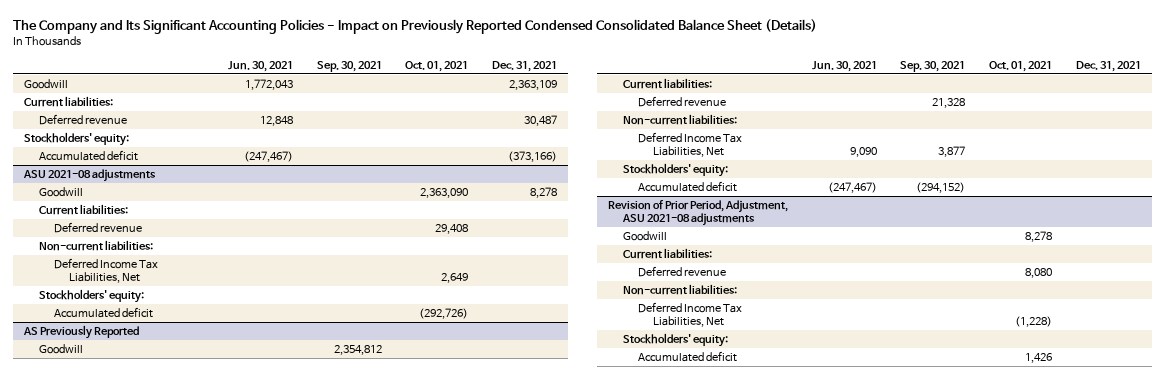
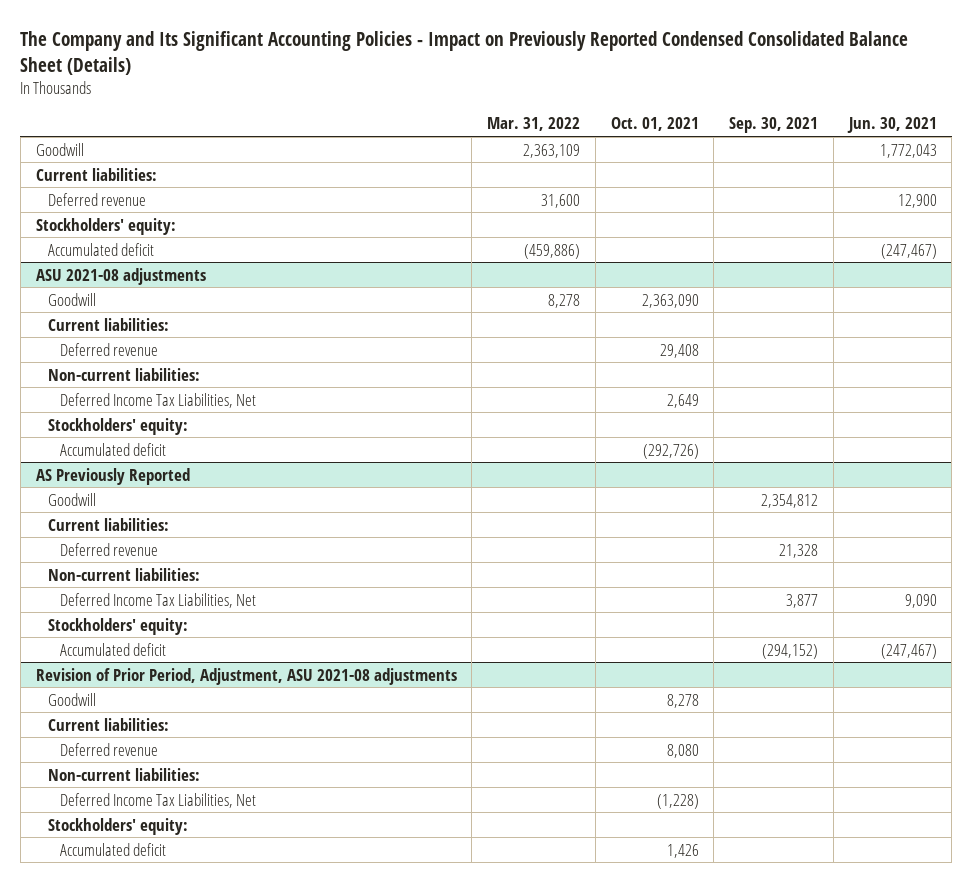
- | Jun. 30, 2021 | Sep. 30, 2021 | Oct. 01, 2021 | Dec. 31, 2021
+ | Mar. 31, 2022 | Oct. 01, 2021 | Sep. 30, 2021 | Jun. 30, 2021
- Deferred revenue | 12,848 | | | 30,487
+ Deferred revenue | 31,600 | | | 12,900

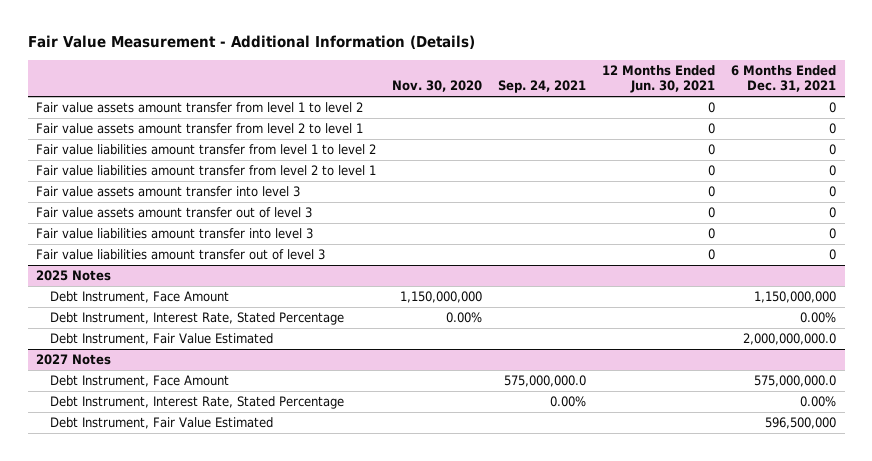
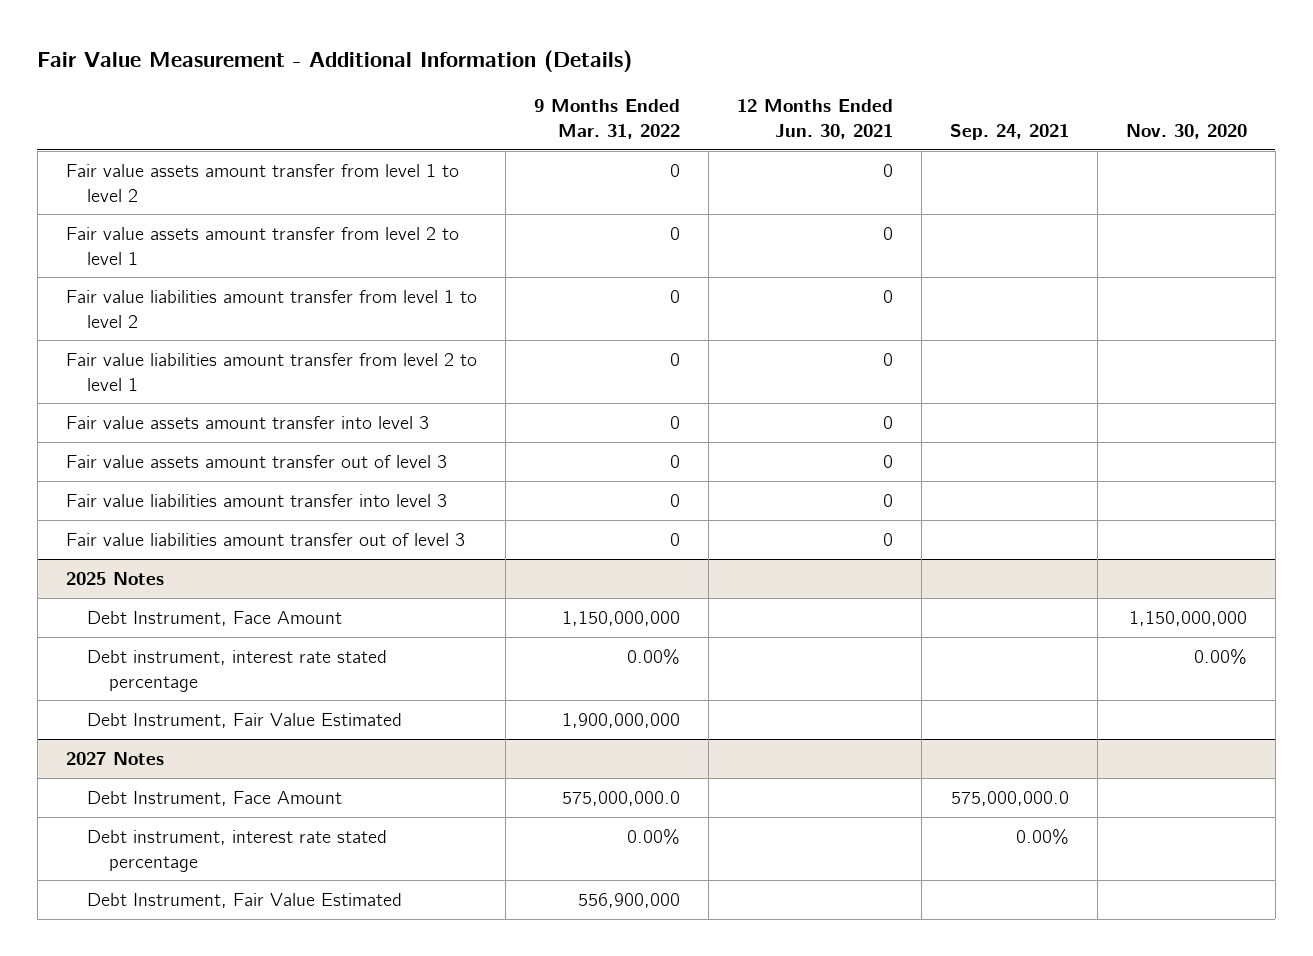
- | Nov. 30, 2020 | Sep. 24, 2021 | 12 Months Ended Jun. 30, 2021 | 6 Months Ended Dec. 31, 2021
+ | 9 Months Ended Mar. 31, 2022 | 12 Months Ended Jun. 30, 2021 | Sep. 24, 2021 | Nov. 30, 2020
@ 2025 Notes
- Debt Instrument, Interest Rate, Stated Percentage | 0.00% | | | 0.00%
+ Debt instrument, interest rate stated percentage | 0.00% | | | 0.00%
@ 2027 Notes
- Debt Instrument, Interest Rate, Stated Percentage | | 0.00% | | 0.00%
+ Debt instrument, interest rate stated percentage | 0.00% | | 0.00% |

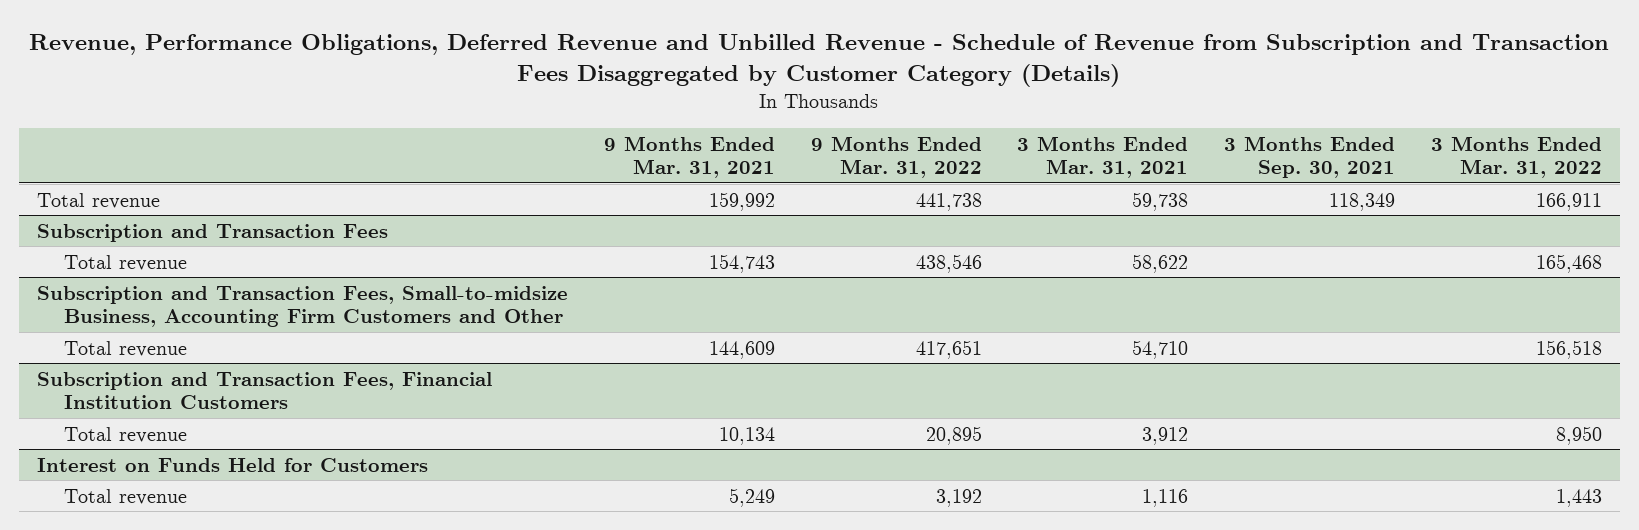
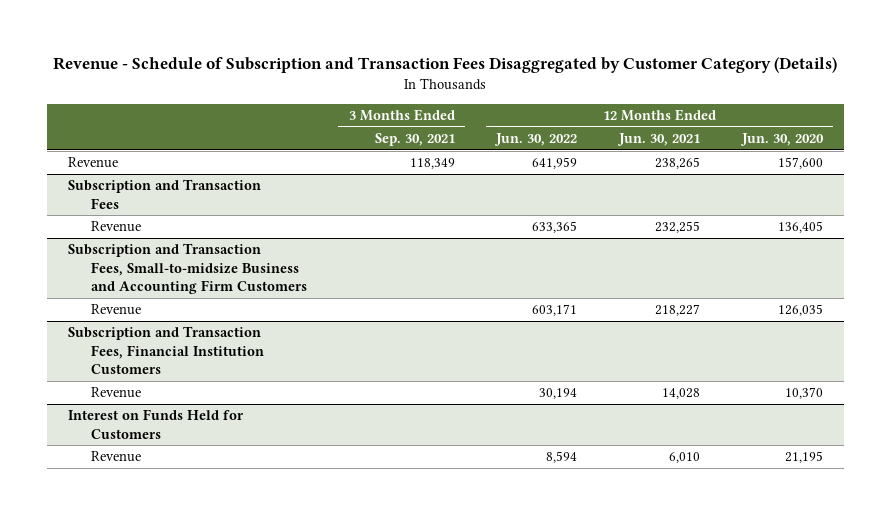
- Revenue, Performance Obligations, Deferred Revenue and Unbilled Revenue - Schedule of Revenue from Subscription and Transaction Fees Disaggregated by Customer Category (Details)
+ Revenue - Schedule of Subscription and Transaction Fees Disaggregated by Customer Category (Details)
- | 9 Months Ended Mar. 31, 2021 | 9 Months Ended Mar. 31, 2022 | 3 Months Ended Mar. 31, 2021 | 3 Months Ended Sep. 30, 2021 | 3 Months Ended Mar. 31, 2022
+ | 3 Months Ended Sep. 30, 2021 | 12 Months Ended Jun. 30, 2022 | 12 Months Ended Jun. 30, 2021 | 12 Months Ended Jun. 30, 2020
- Total revenue | 159,992 | 441,738 | 59,738 | 118,349 | 166,911
+ Revenue | 118,349 | 641,959 | 238,265 | 157,600
@ Subscription and Transaction Fees
- Total revenue | 154,743 | 438,546 | 58,622 | | 165,468
- Subscription and Transaction Fees, Small-to-midsize Business, Accounting Firm Customers and Other
- Total revenue | 144,609 | 417,651 | 54,710 | | 156,518
@ Subscription and Transaction Fees
+ Revenue | | 633,365 | 232,255 | 136,405
+ Subscription and Transaction Fees, Small-to-midsize Business and Accounting Firm Customers
+ Revenue | | 603,171 | 218,227 | 126,035
@ Subscription and Transaction Fees, Financial Institution Customers
- Total revenue | 10,134 | 20,895 | 3,912 | | 8,950
+ Revenue | | 30,194 | 14,028 | 10,370
@ Interest on Funds Held for Customers
- Total revenue | 5,249 | 3,192 | 1,116 | | 1,443
+ Revenue | | 8,594 | 6,010 | 21,195

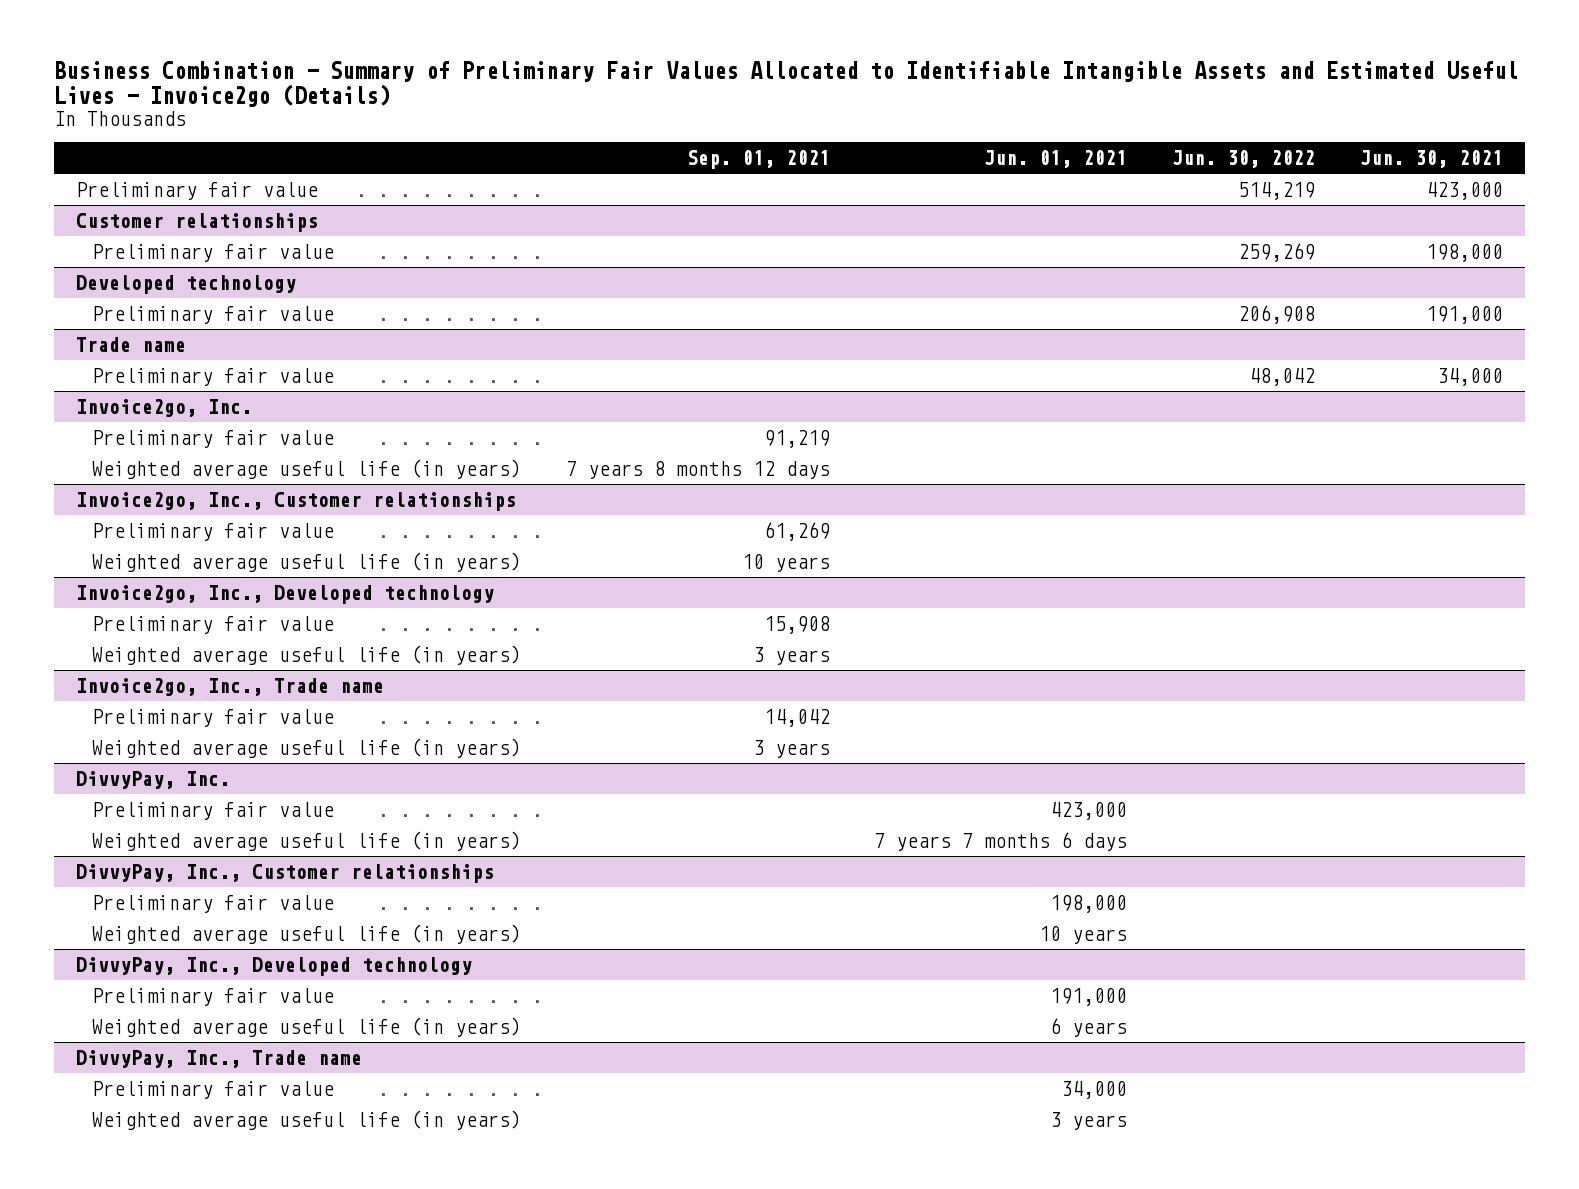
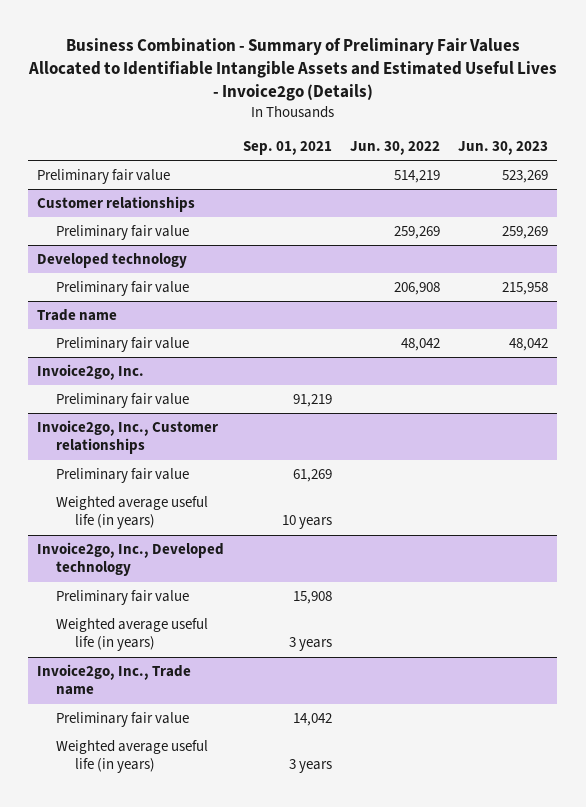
- | Sep. 01, 2021 | Jun. 01, 2021 | Jun. 30, 2022 | Jun. 30, 2021
+ | Sep. 01, 2021 | Jun. 30, 2022 | Jun. 30, 2023
@ Invoice2go, Inc.
- Weighted average useful life (in years) | 7 years 8 months 12 days | | |
- DivvyPay, Inc.
- Preliminary fair value | | 423,000 | |
- Weighted average useful life (in years) | | 7 years 7 months 6 days | |
- DivvyPay, Inc., Customer relationships
- Preliminary fair value | | 198,000 | |
- Weighted average useful life (in years) | | 10 years | |
- DivvyPay, Inc., Developed technology
- Preliminary fair value | | 191,000 | |
- Weighted average useful life (in years) | | 6 years | |
- DivvyPay, Inc., Trade name
- Preliminary fair value | | 34,000 | |
- Weighted average useful life (in years) | | 3 years | |

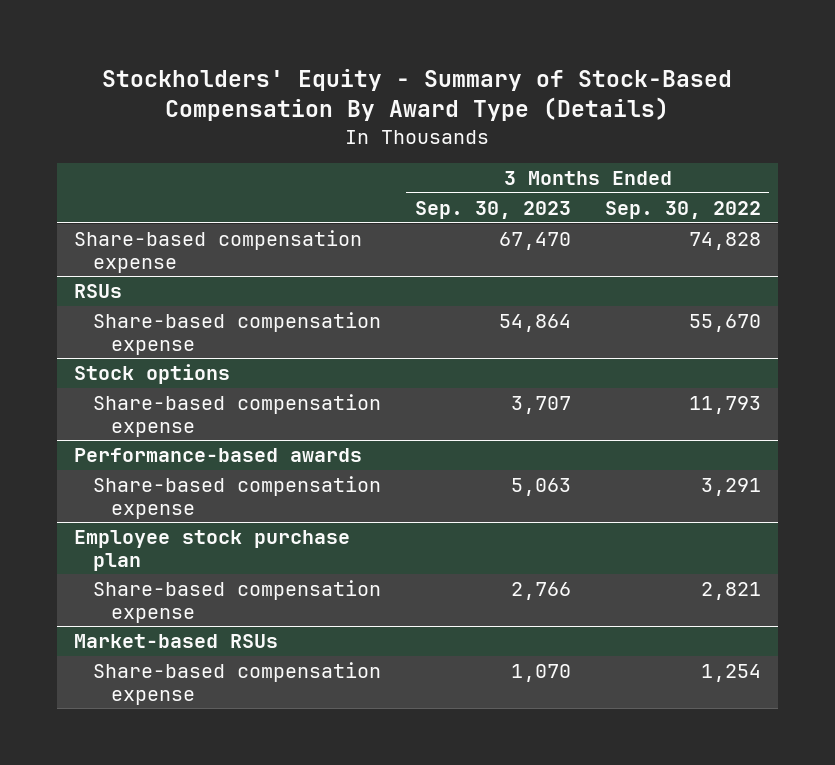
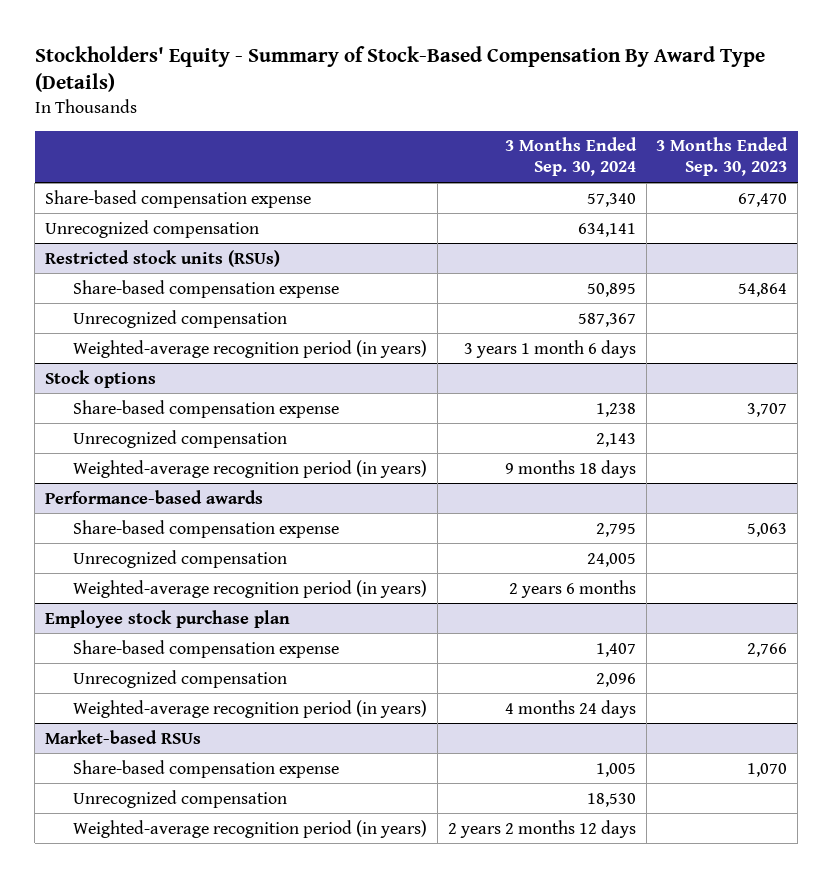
- | 3 Months Ended Sep. 30, 2023 | 3 Months Ended Sep. 30, 2022
+ | 3 Months Ended Sep. 30, 2024 | 3 Months Ended Sep. 30, 2023
- RSUs
+ Unrecognized compensation | 634,141 |
+ Restricted stock units (RSUs)
+ Unrecognized compensation | 587,367 |
+ Weighted-average recognition period (in years) | 3 years 1 month 6 days |
@ Stock options
+ Unrecognized compensation | 2,143 |
+ Weighted-average recognition period (in years) | 9 months 18 days |
@ Performance-based awards
+ Unrecognized compensation | 24,005 |
+ Weighted-average recognition period (in years) | 2 years 6 months |
@ Employee stock purchase plan
+ Unrecognized compensation | 2,096 |
+ Weighted-average recognition period (in years) | 4 months 24 days |
@ Market-based RSUs
+ Unrecognized compensation | 18,530 |
+ Weighted-average recognition period (in years) | 2 years 2 months 12 days |

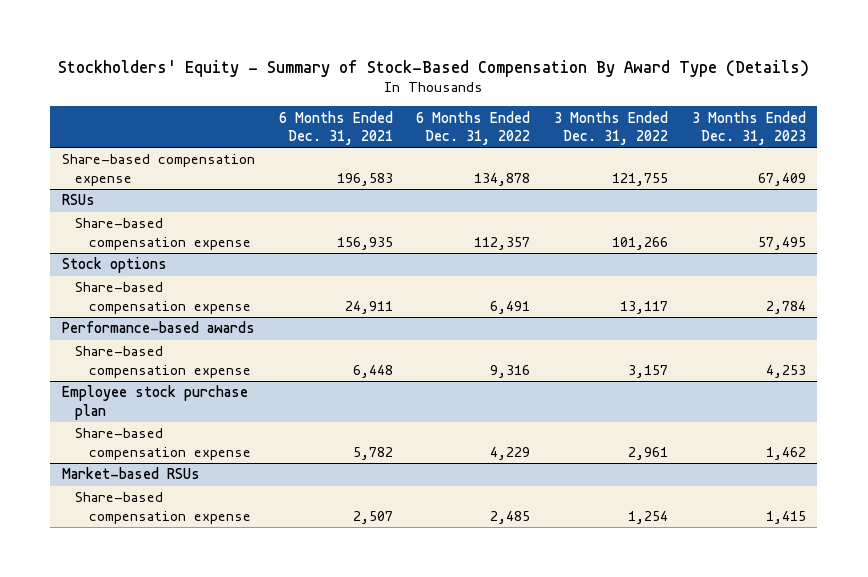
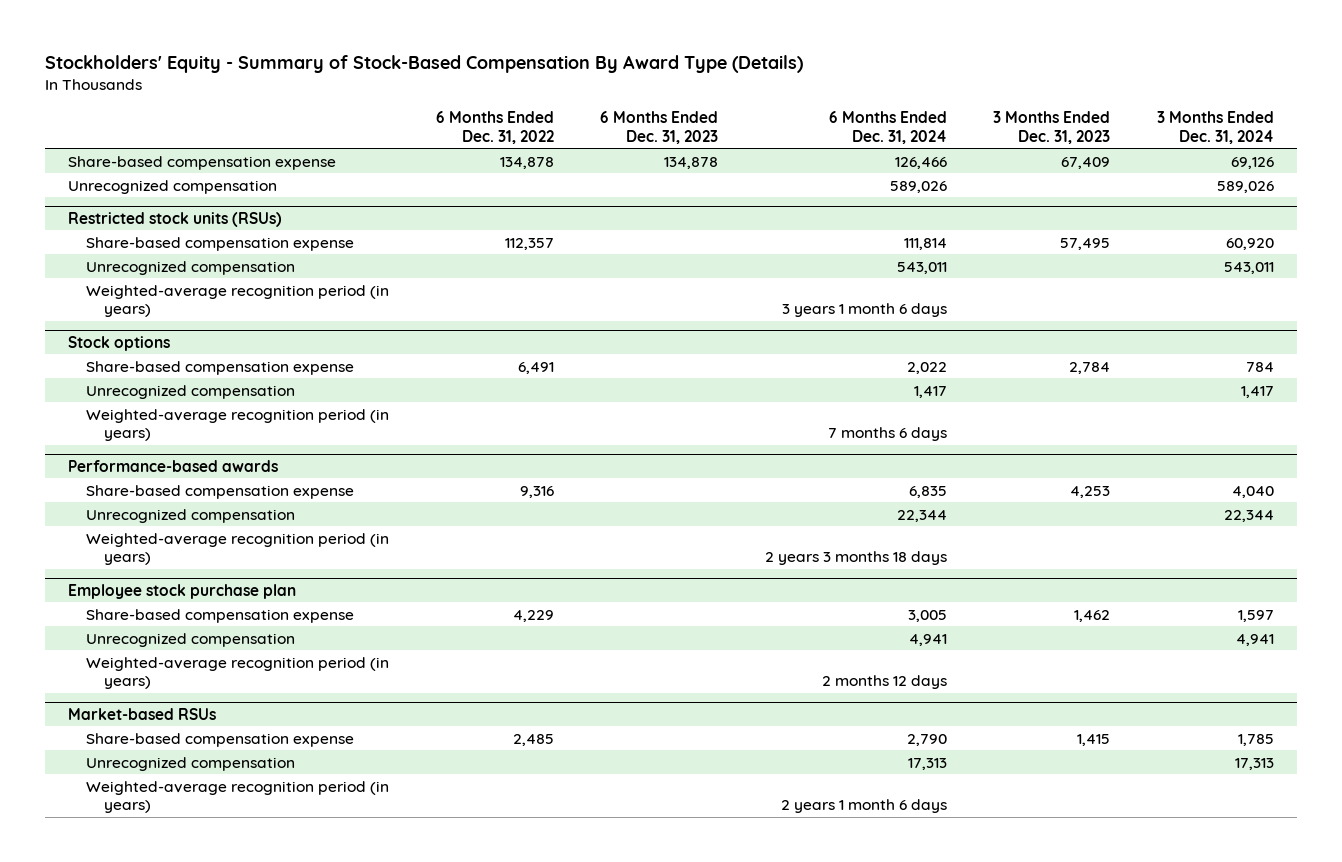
- | 6 Months Ended Dec. 31, 2021 | 6 Months Ended Dec. 31, 2022 | 3 Months Ended Dec. 31, 2022 | 3 Months Ended Dec. 31, 2023
+ | 6 Months Ended Dec. 31, 2022 | 6 Months Ended Dec. 31, 2023 | 6 Months Ended Dec. 31, 2024 | 3 Months Ended Dec. 31, 2023 | 3 Months Ended Dec. 31, 2024
- RSUs
+ Unrecognized compensation | | | 589,026 | | 589,026
+ Restricted stock units (RSUs)
+ Unrecognized compensation | | | 543,011 | | 543,011
+ Weighted-average recognition period (in years) | | | 3 years 1 month 6 days | |
@ Stock options
+ Unrecognized compensation | | | 1,417 | | 1,417
+ Weighted-average recognition period (in years) | | | 7 months 6 days | |
@ Performance-based awards
+ Unrecognized compensation | | | 22,344 | | 22,344
+ Weighted-average recognition period (in years) | | | 2 years 3 months 18 days | |
@ Employee stock purchase plan
+ Unrecognized compensation | | | 4,941 | | 4,941
+ Weighted-average recognition period (in years) | | | 2 months 12 days | |
@ Market-based RSUs
+ Unrecognized compensation | | | 17,313 | | 17,313
+ Weighted-average recognition period (in years) | | | 2 years 1 month 6 days | |

